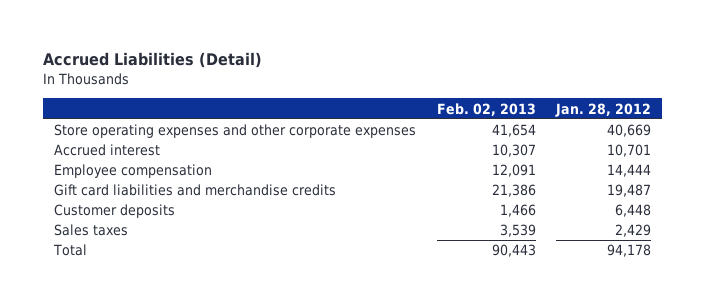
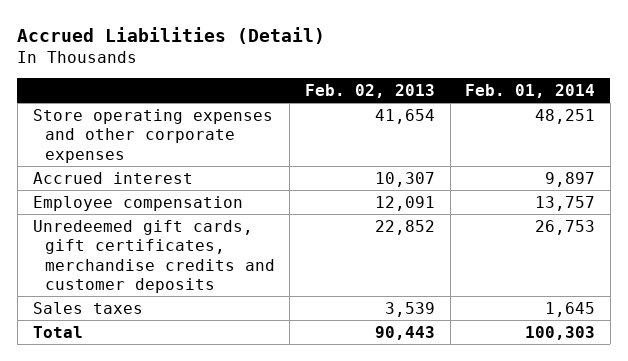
- | Feb. 02, 2013 | Jan. 28, 2012
+ | Feb. 02, 2013 | Feb. 01, 2014
- Gift card liabilities and merchandise credits | 21,386 | 19,487
- Customer deposits | 1,466 | 6,448
+ Unredeemed gift cards, gift certificates, merchandise credits and customer deposits | 22,852 | 26,753

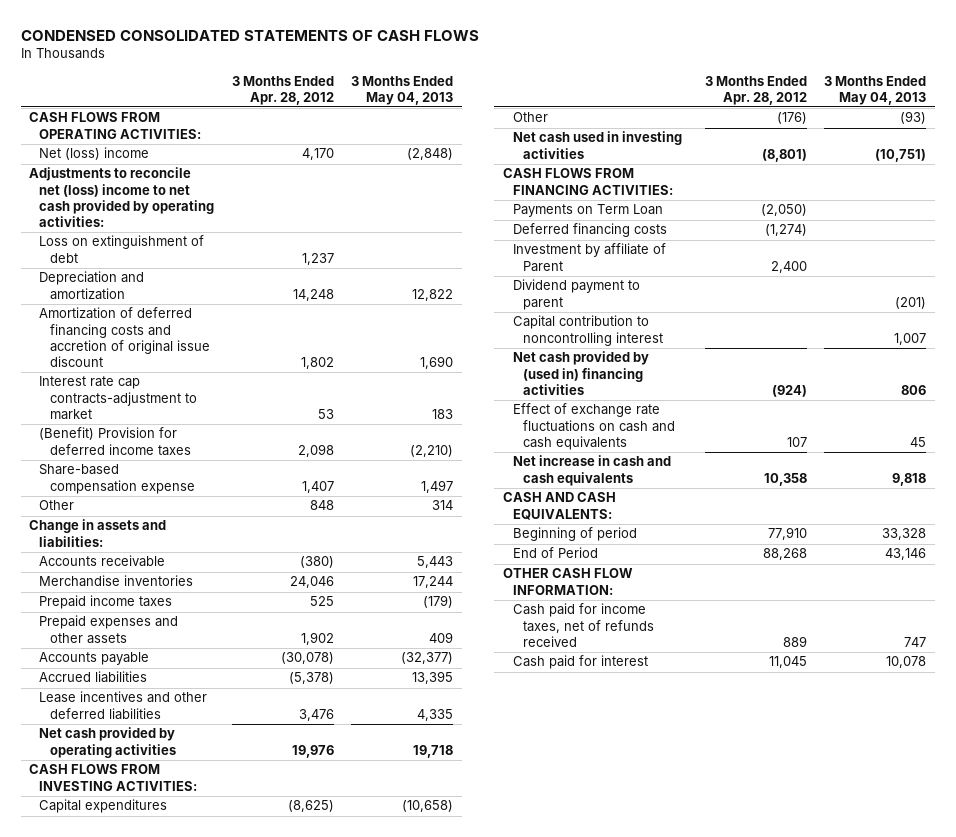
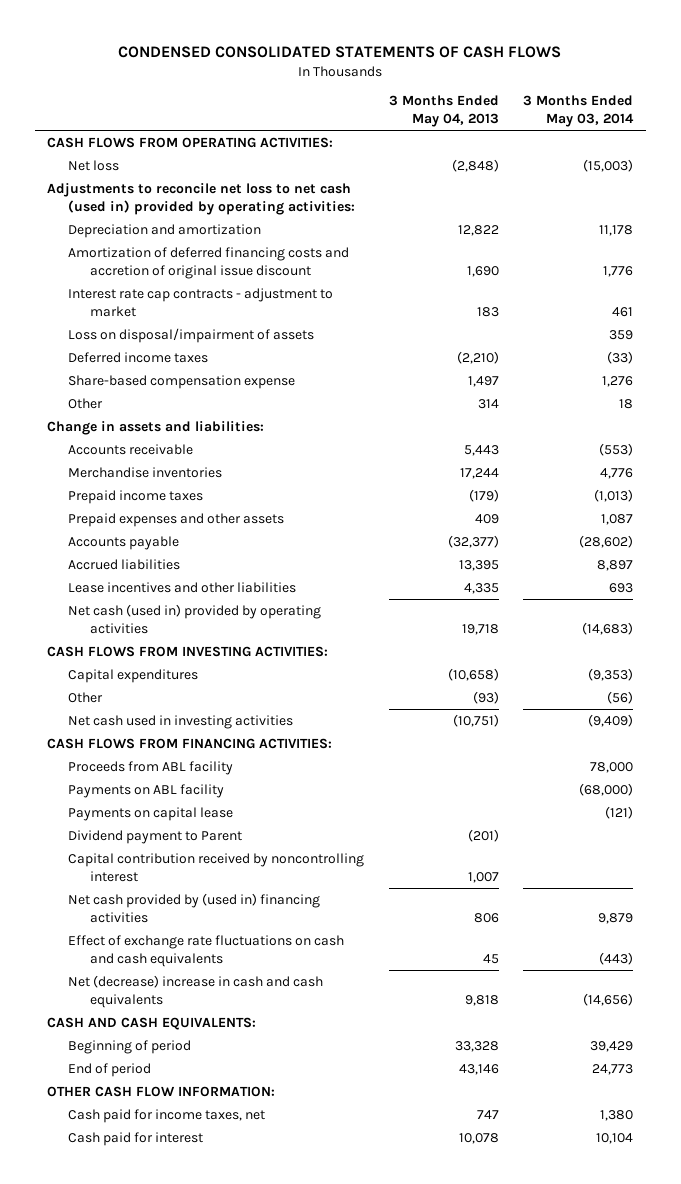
- | 3 Months Ended Apr. 28, 2012 | 3 Months Ended May 04, 2013
+ | 3 Months Ended May 04, 2013 | 3 Months Ended May 03, 2014
- Net (loss) income | 4,170 | (2,848)
- Adjustments to reconcile net (loss) income to net cash provided by operating activities:
- Loss on extinguishment of debt | 1,237 |
+ Net loss | (2,848) | (15,003)
+ Adjustments to reconcile net loss to net cash (used in) provided by operating activities:
- Interest rate cap contracts-adjustment to market | 53 | 183
- (Benefit) Provision for deferred income taxes | 2,098 | (2,210)
+ Interest rate cap contracts - adjustment to market | 183 | 461
+ Loss on disposal/impairment of assets | | 359
+ Deferred income taxes | (2,210) | (33)
- Lease incentives and other deferred liabilities | 3,476 | 4,335
- Net cash provided by operating activities | 19,976 | 19,718
+ Lease incentives and other liabilities | 4,335 | 693
+ Net cash (used in) provided by operating activities | 19,718 | (14,683)
- Payments on Term Loan | (2,050) |
- Deferred financing costs | (1,274) |
- Investment by affiliate of Parent | 2,400 |
- Dividend payment to parent | | (201)
- Capital contribution to noncontrolling interest | | 1,007
+ Proceeds from ABL facility | | 78,000
+ Payments on ABL facility | | (68,000)
+ Payments on capital lease | | (121)
+ Dividend payment to Parent | (201) |
+ Capital contribution received by noncontrolling interest | 1,007 |
- Net increase in cash and cash equivalents | 10,358 | 9,818
+ Net (decrease) increase in cash and cash equivalents | 9,818 | (14,656)
- End of Period | 88,268 | 43,146
+ End of period | 43,146 | 24,773
- Cash paid for income taxes, net of refunds received | 889 | 747
+ Cash paid for income taxes, net | 747 | 1,380

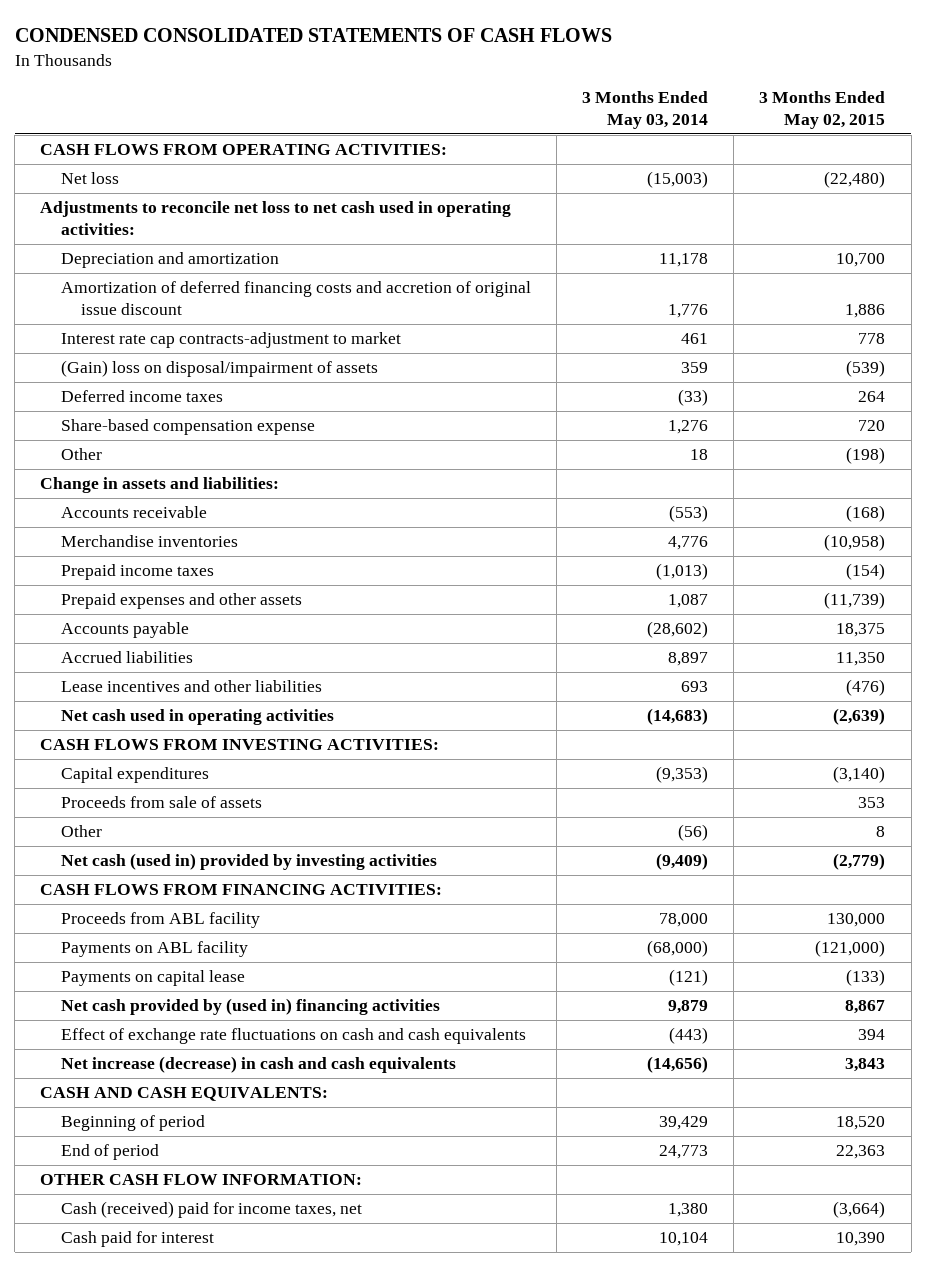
- | 3 Months Ended May 04, 2013 | 3 Months Ended May 03, 2014
+ | 3 Months Ended May 03, 2014 | 3 Months Ended May 02, 2015
- Adjustments to reconcile net loss to net cash (used in) provided by operating activities:
+ Adjustments to reconcile net loss to net cash used in operating activities:
- Interest rate cap contracts - adjustment to market | 183 | 461
- Loss on disposal/impairment of assets | | 359
+ Interest rate cap contracts-adjustment to market | 461 | 778
+ (Gain) loss on disposal/impairment of assets | 359 | (539)
- Net cash (used in) provided by operating activities | 19,718 | (14,683)
+ Net cash used in operating activities | (14,683) | (2,639)
+ Proceeds from sale of assets | | 353
- Net cash used in investing activities | (10,751) | (9,409)
+ Net cash (used in) provided by investing activities | (9,409) | (2,779)
- Dividend payment to Parent | (201) |
- Capital contribution received by noncontrolling interest | 1,007 |
- Net (decrease) increase in cash and cash equivalents | 9,818 | (14,656)
+ Net increase (decrease) in cash and cash equivalents | (14,656) | 3,843
- Cash paid for income taxes, net | 747 | 1,380
+ Cash (received) paid for income taxes, net | 1,380 | (3,664)

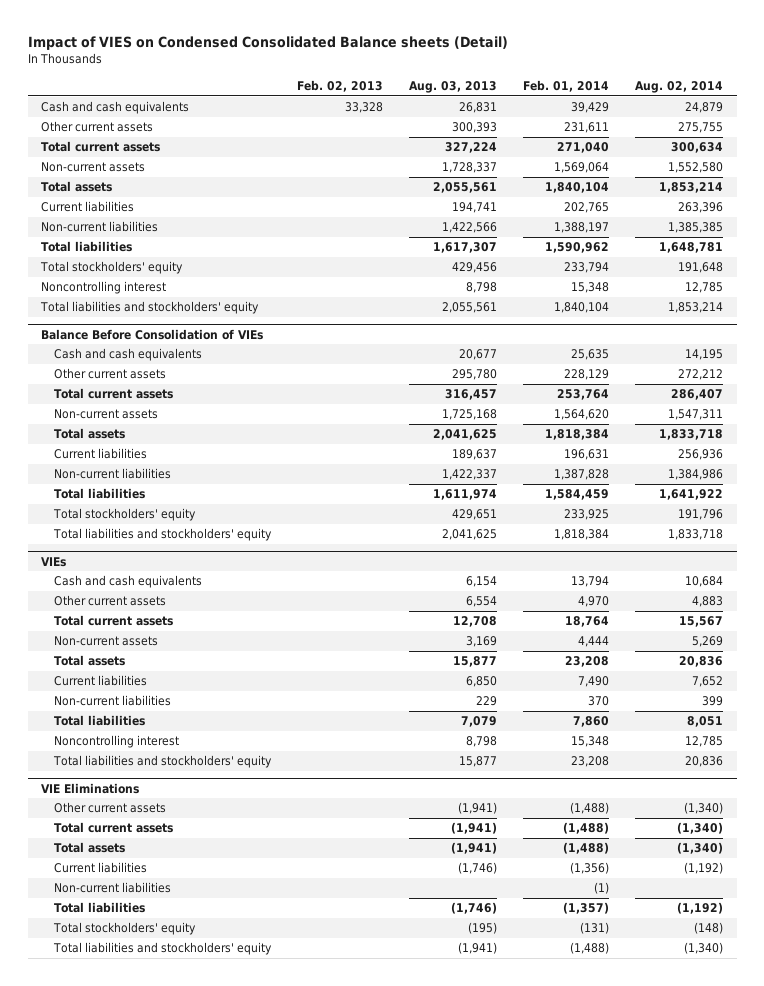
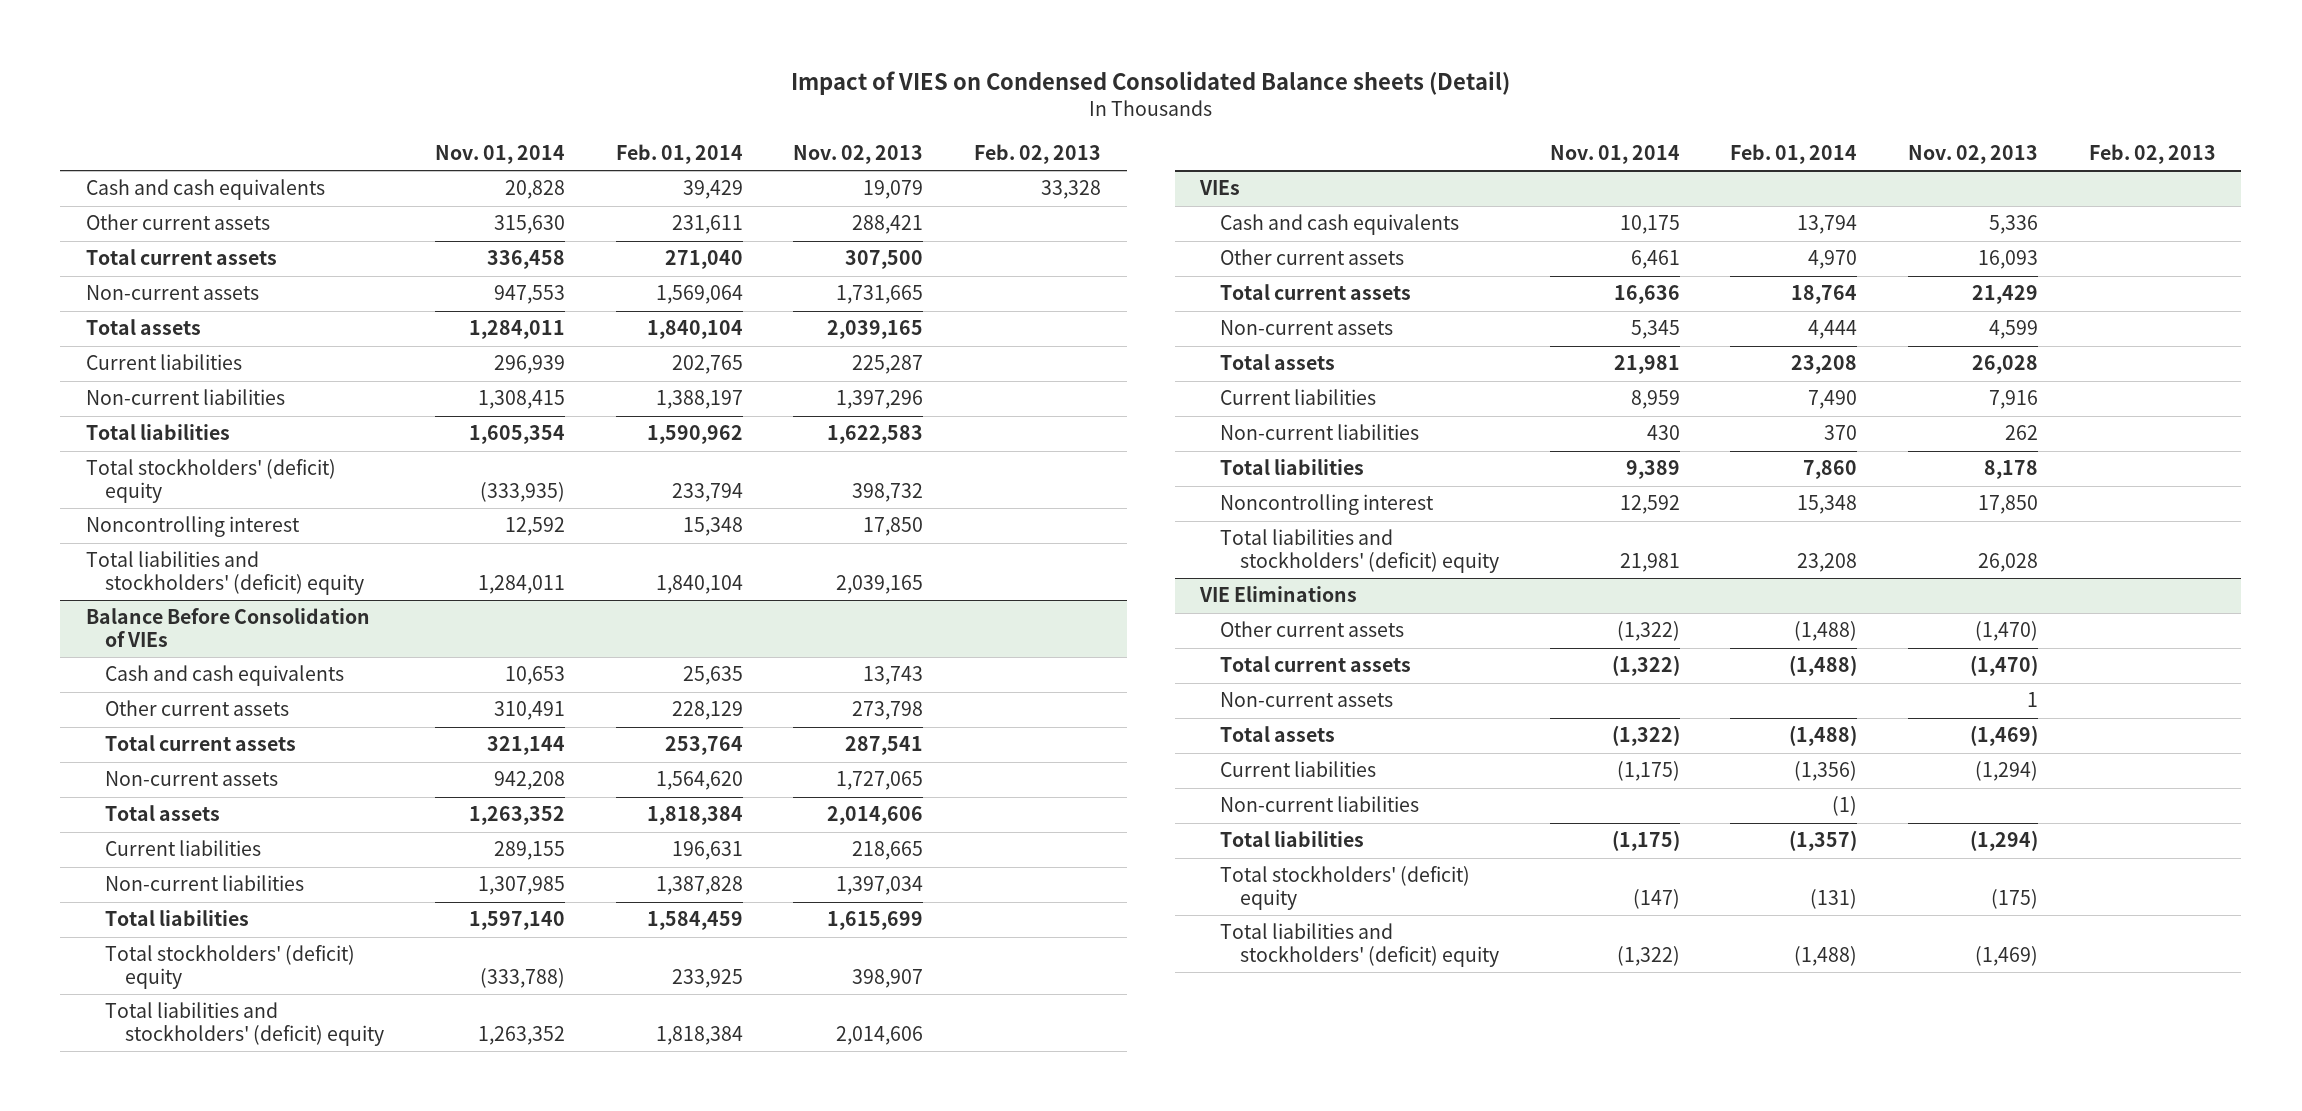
- | Feb. 02, 2013 | Aug. 03, 2013 | Feb. 01, 2014 | Aug. 02, 2014
+ | Nov. 01, 2014 | Feb. 01, 2014 | Nov. 02, 2013 | Feb. 02, 2013
- Total stockholders' equity | | 429,456 | 233,794 | 191,648
+ Total stockholders' (deficit) equity | (333,935) | 233,794 | 398,732 |
- Total liabilities and stockholders' equity | | 2,055,561 | 1,840,104 | 1,853,214
+ Total liabilities and stockholders' (deficit) equity | 1,284,011 | 1,840,104 | 2,039,165 |
@ Balance Before Consolidation of VIEs
- Total stockholders' equity | | 429,651 | 233,925 | 191,796
- Total liabilities and stockholders' equity | | 2,041,625 | 1,818,384 | 1,833,718
+ Total stockholders' (deficit) equity | (333,788) | 233,925 | 398,907 |
+ Total liabilities and stockholders' (deficit) equity | 1,263,352 | 1,818,384 | 2,014,606 |
@ VIEs
- Total liabilities and stockholders' equity | | 15,877 | 23,208 | 20,836
+ Total liabilities and stockholders' (deficit) equity | 21,981 | 23,208 | 26,028 |
@ VIE Eliminations
+ Non-current assets | | | 1 |
- Total stockholders' equity | | (195) | (131) | (148)
- Total liabilities and stockholders' equity | | (1,941) | (1,488) | (1,340)
+ Total stockholders' (deficit) equity | (147) | (131) | (175) |
+ Total liabilities and stockholders' (deficit) equity | (1,322) | (1,488) | (1,469) |

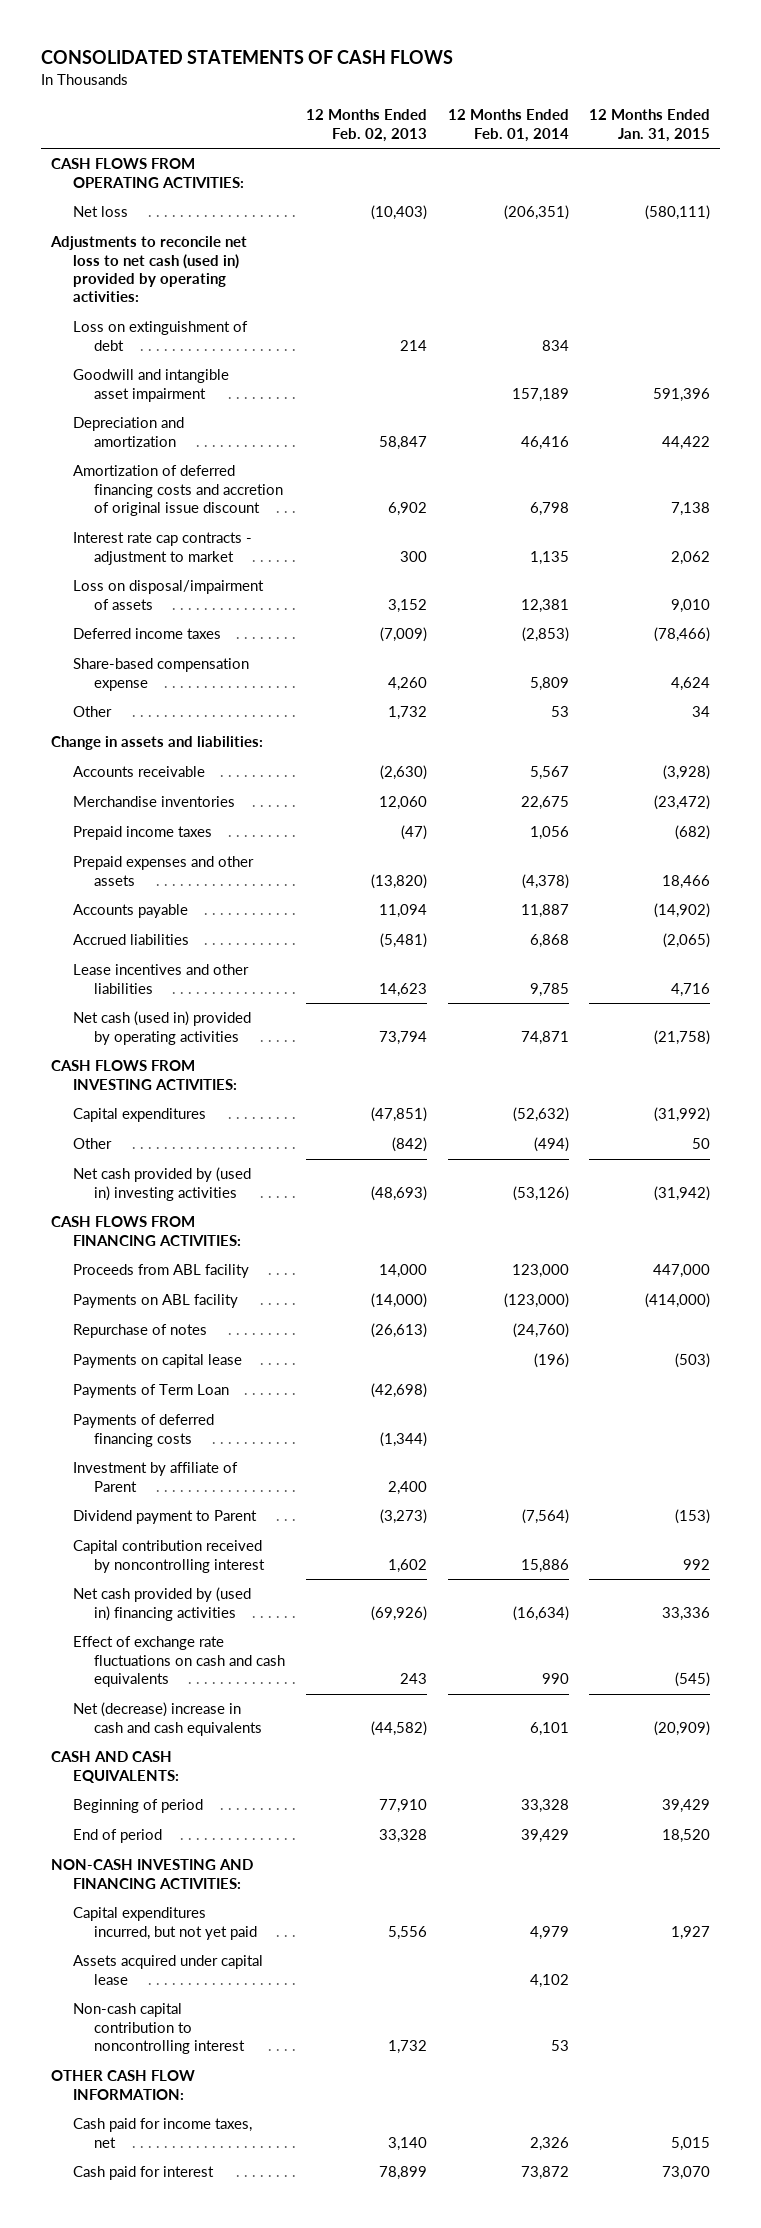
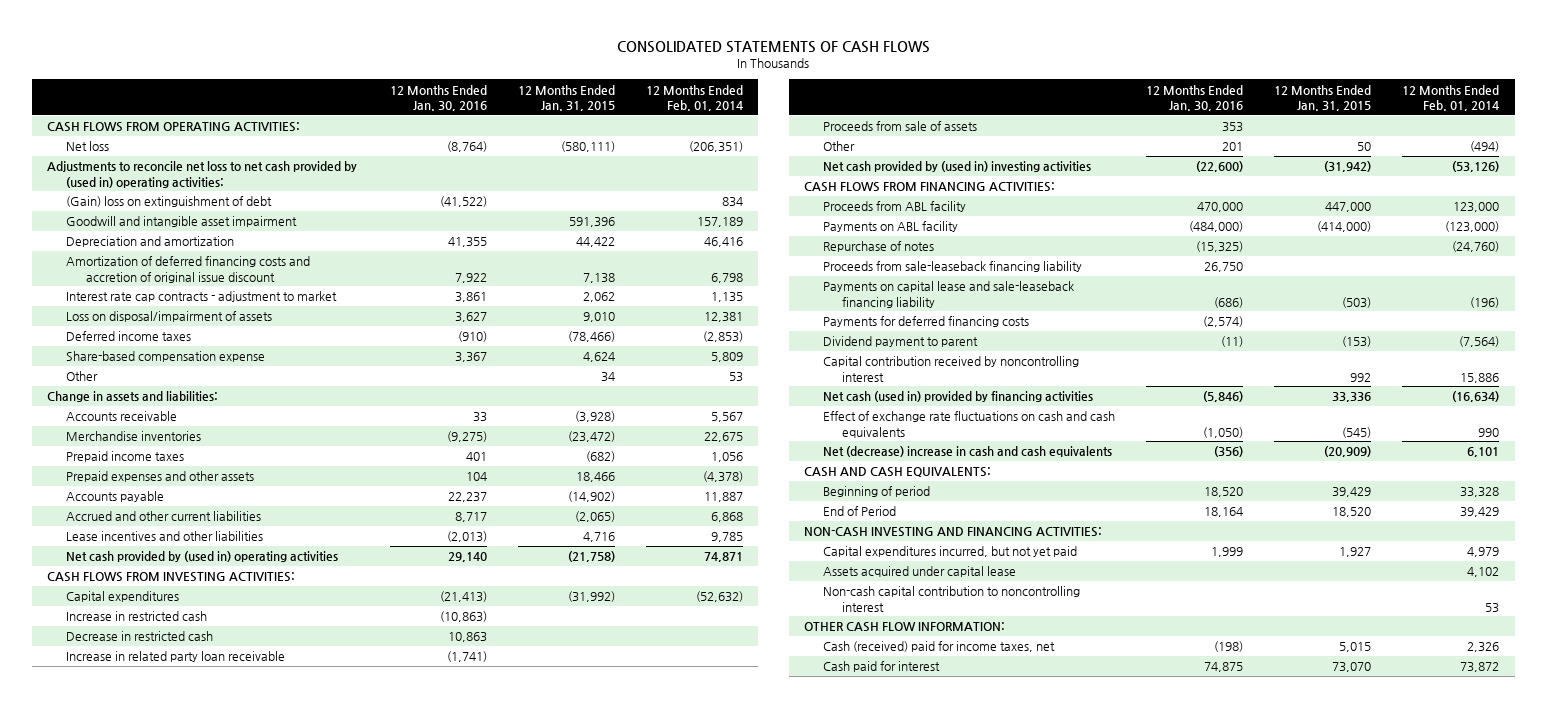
- | 12 Months Ended Feb. 02, 2013 | 12 Months Ended Feb. 01, 2014 | 12 Months Ended Jan. 31, 2015
+ | 12 Months Ended Jan. 30, 2016 | 12 Months Ended Jan. 31, 2015 | 12 Months Ended Feb. 01, 2014
- Adjustments to reconcile net loss to net cash (used in) provided by operating activities:
- Loss on extinguishment of debt | 214 | 834 |
+ Adjustments to reconcile net loss to net cash provided by (used in) operating activities:
+ (Gain) loss on extinguishment of debt | (41,522) | | 834
- Accrued liabilities | (5,481) | 6,868 | (2,065)
+ Accrued and other current liabilities | 8,717 | (2,065) | 6,868
- Net cash (used in) provided by operating activities | 73,794 | 74,871 | (21,758)
+ Net cash provided by (used in) operating activities | 29,140 | (21,758) | 74,871
+ Increase in restricted cash | (10,863) | |
+ Decrease in restricted cash | 10,863 | |
+ Increase in related party loan receivable | (1,741) | |
+ Proceeds from sale of assets | 353 | |
- Payments on capital lease | | (196) | (503)
- Payments of Term Loan | (42,698) | |
- Payments of deferred financing costs | (1,344) | |
- Investment by affiliate of Parent | 2,400 | |
- Dividend payment to Parent | (3,273) | (7,564) | (153)
+ Proceeds from sale-leaseback financing liability | 26,750 | |
+ Payments on capital lease and sale-leaseback financing liability | (686) | (503) | (196)
+ Payments for deferred financing costs | (2,574) | |
+ Dividend payment to parent | (11) | (153) | (7,564)
- Net cash provided by (used in) financing activities | (69,926) | (16,634) | 33,336
+ Net cash (used in) provided by financing activities | (5,846) | 33,336 | (16,634)
- End of period | 33,328 | 39,429 | 18,520
+ End of Period | 18,164 | 18,520 | 39,429
- Cash paid for income taxes, net | 3,140 | 2,326 | 5,015
+ Cash (received) paid for income taxes, net | (198) | 5,015 | 2,326

